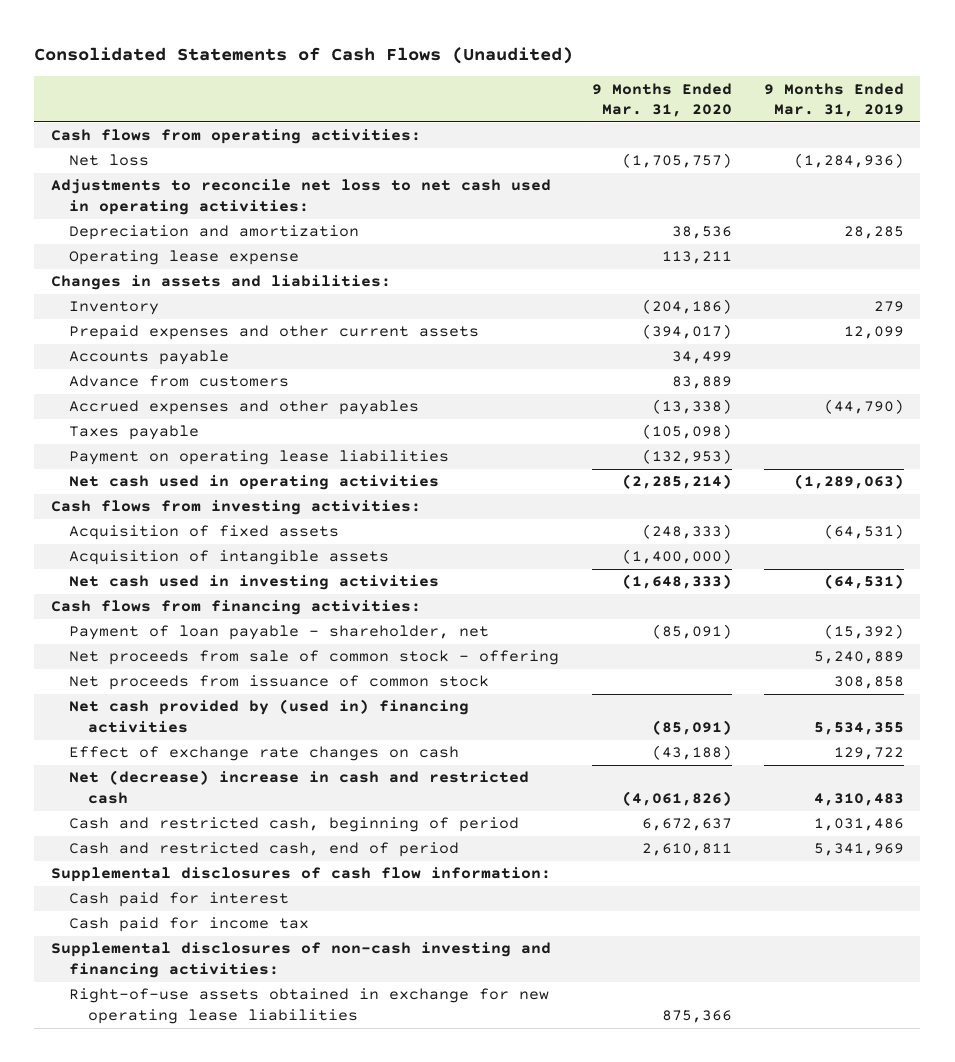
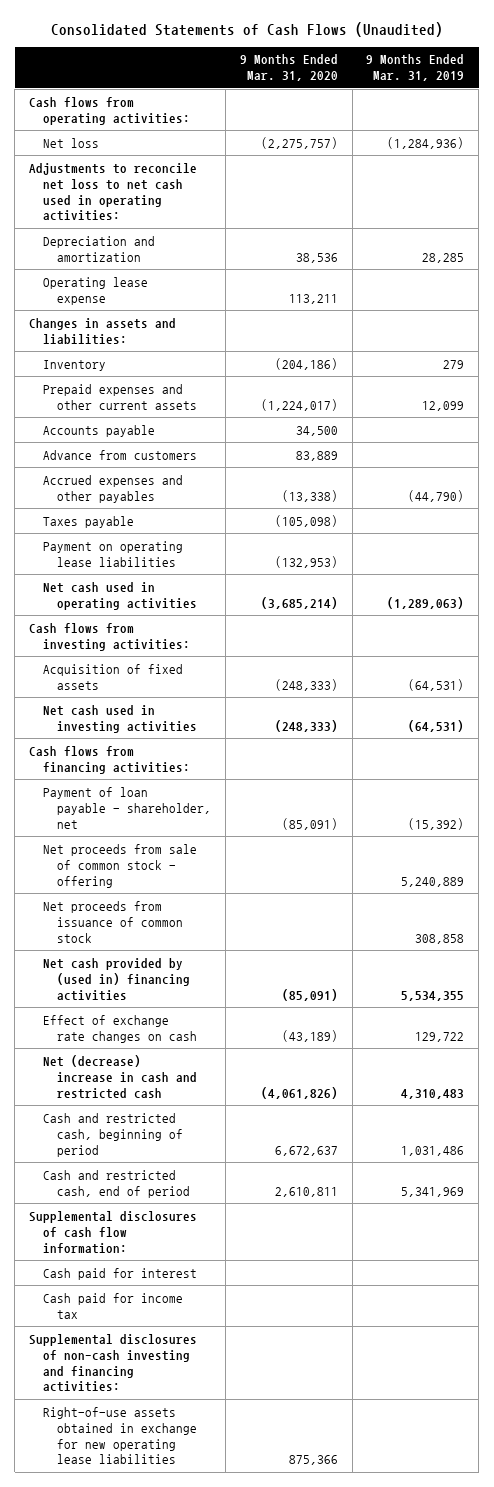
- Net loss | (1,705,757) | (1,284,936)
+ Net loss | (2,275,757) | (1,284,936)
- Prepaid expenses and other current assets | (394,017) | 12,099
- Accounts payable | 34,499 |
+ Prepaid expenses and other current assets | (1,224,017) | 12,099
+ Accounts payable | 34,500 |
- Net cash used in operating activities | (2,285,214) | (1,289,063)
+ Net cash used in operating activities | (3,685,214) | (1,289,063)
- Acquisition of intangible assets | (1,400,000) |
- Net cash used in investing activities | (1,648,333) | (64,531)
+ Net cash used in investing activities | (248,333) | (64,531)
- Effect of exchange rate changes on cash | (43,188) | 129,722
+ Effect of exchange rate changes on cash | (43,189) | 129,722

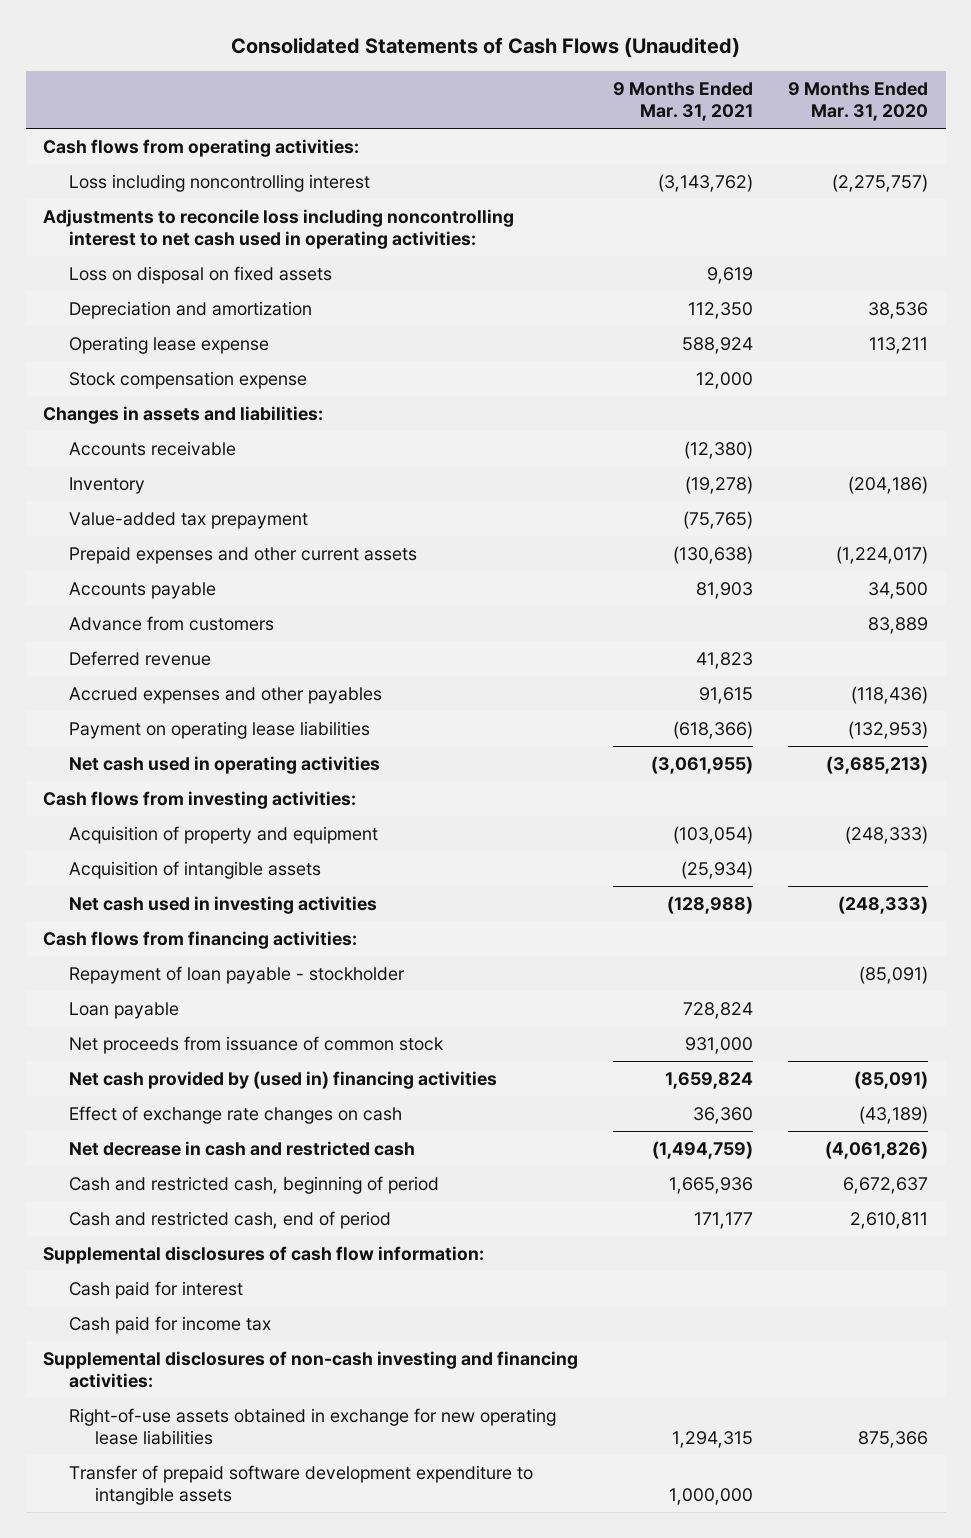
- | 9 Months Ended Mar. 31, 2020 | 9 Months Ended Mar. 31, 2019
+ | 9 Months Ended Mar. 31, 2021 | 9 Months Ended Mar. 31, 2020
- Net loss | (2,275,757) | (1,284,936)
- Adjustments to reconcile net loss to net cash used in operating activities:
+ Loss including noncontrolling interest | (3,143,762) | (2,275,757)
+ Adjustments to reconcile loss including noncontrolling interest to net cash used in operating activities:
+ Loss on disposal on fixed assets | 9,619 |
+ Stock compensation expense | 12,000 |
+ Accounts receivable | (12,380) |
+ Value-added tax prepayment | (75,765) |
- Accrued expenses and other payables | (13,338) | (44,790)
- Taxes payable | (105,098) |
+ Deferred revenue | 41,823 |
+ Accrued expenses and other payables | 91,615 | (118,436)
- Net cash used in operating activities | (3,685,214) | (1,289,063)
+ Net cash used in operating activities | (3,061,955) | (3,685,213)
- Acquisition of fixed assets | (248,333) | (64,531)
+ Acquisition of property and equipment | (103,054) | (248,333)
+ Acquisition of intangible assets | (25,934) |
- Payment of loan payable - shareholder, net | (85,091) | (15,392)
- Net proceeds from sale of common stock - offering | | 5,240,889
+ Repayment of loan payable - stockholder | | (85,091)
+ Loan payable | 728,824 |
- Net (decrease) increase in cash and restricted cash | (4,061,826) | 4,310,483
+ Net decrease in cash and restricted cash | (1,494,759) | (4,061,826)
+ Transfer of prepaid software development expenditure to intangible assets | 1,000,000 |

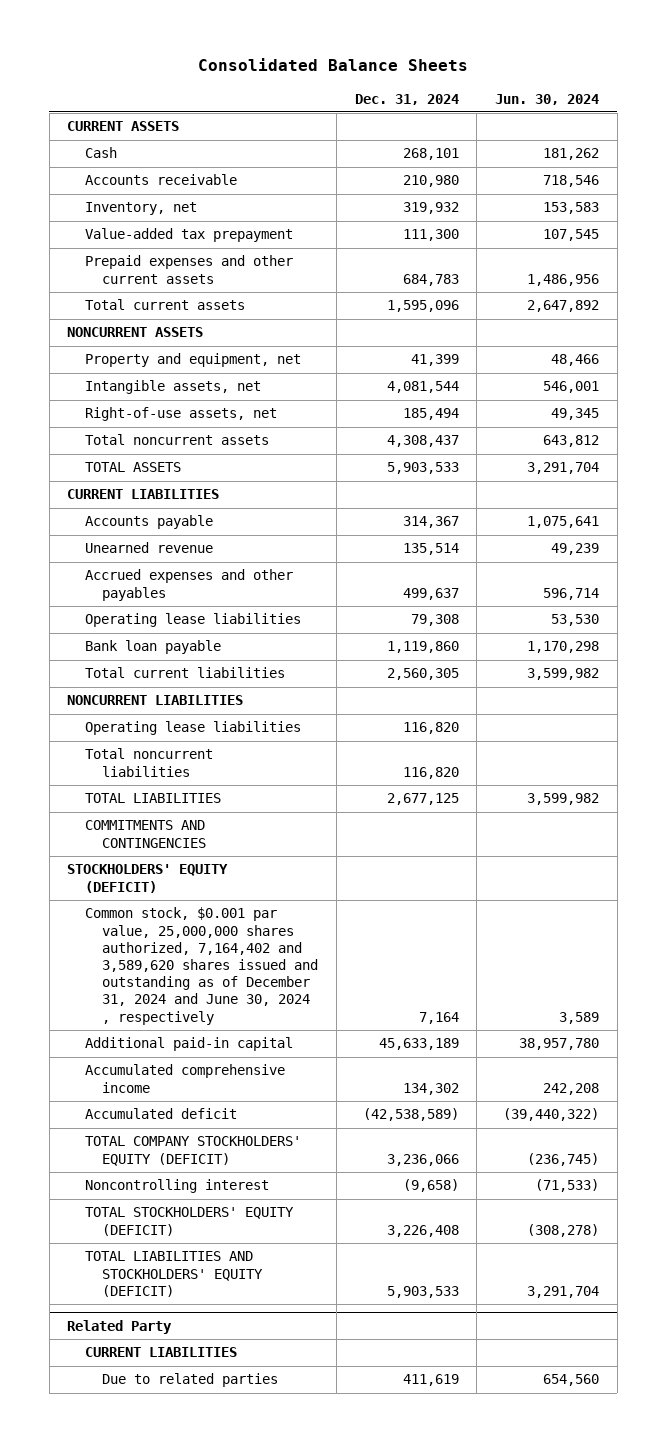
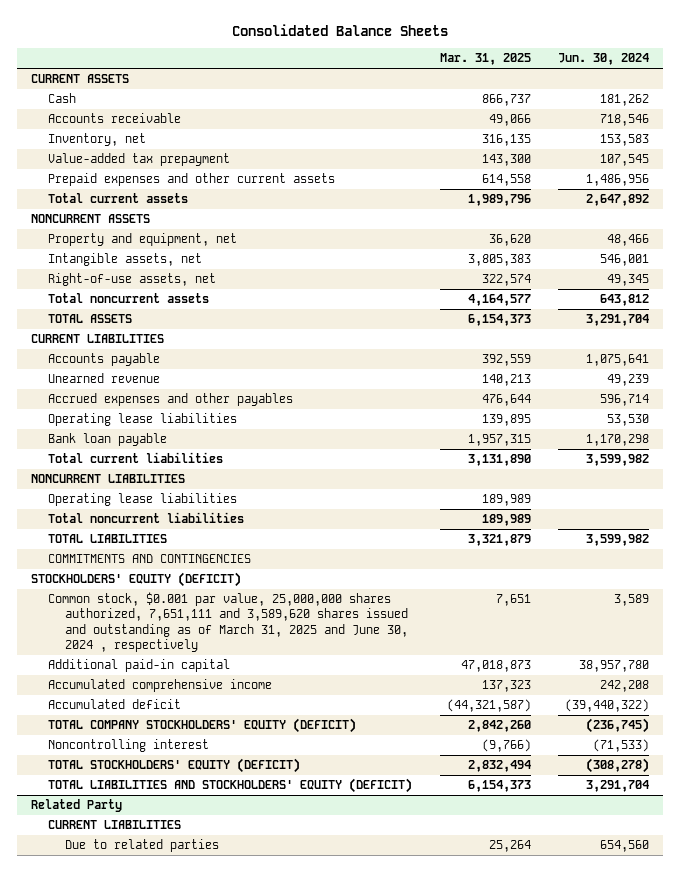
- | Dec. 31, 2024 | Jun. 30, 2024
+ | Mar. 31, 2025 | Jun. 30, 2024
- Common stock, $0.001 par value, 25,000,000 shares authorized, 7,164,402 and 3,589,620 shares issued and outstanding as of December 31, 2024 and June 30, 2024 , respectively | 7,164 | 3,589
+ Common stock, $0.001 par value, 25,000,000 shares authorized, 7,651,111 and 3,589,620 shares issued and outstanding as of March 31, 2025 and June 30, 2024 , respectively | 7,651 | 3,589

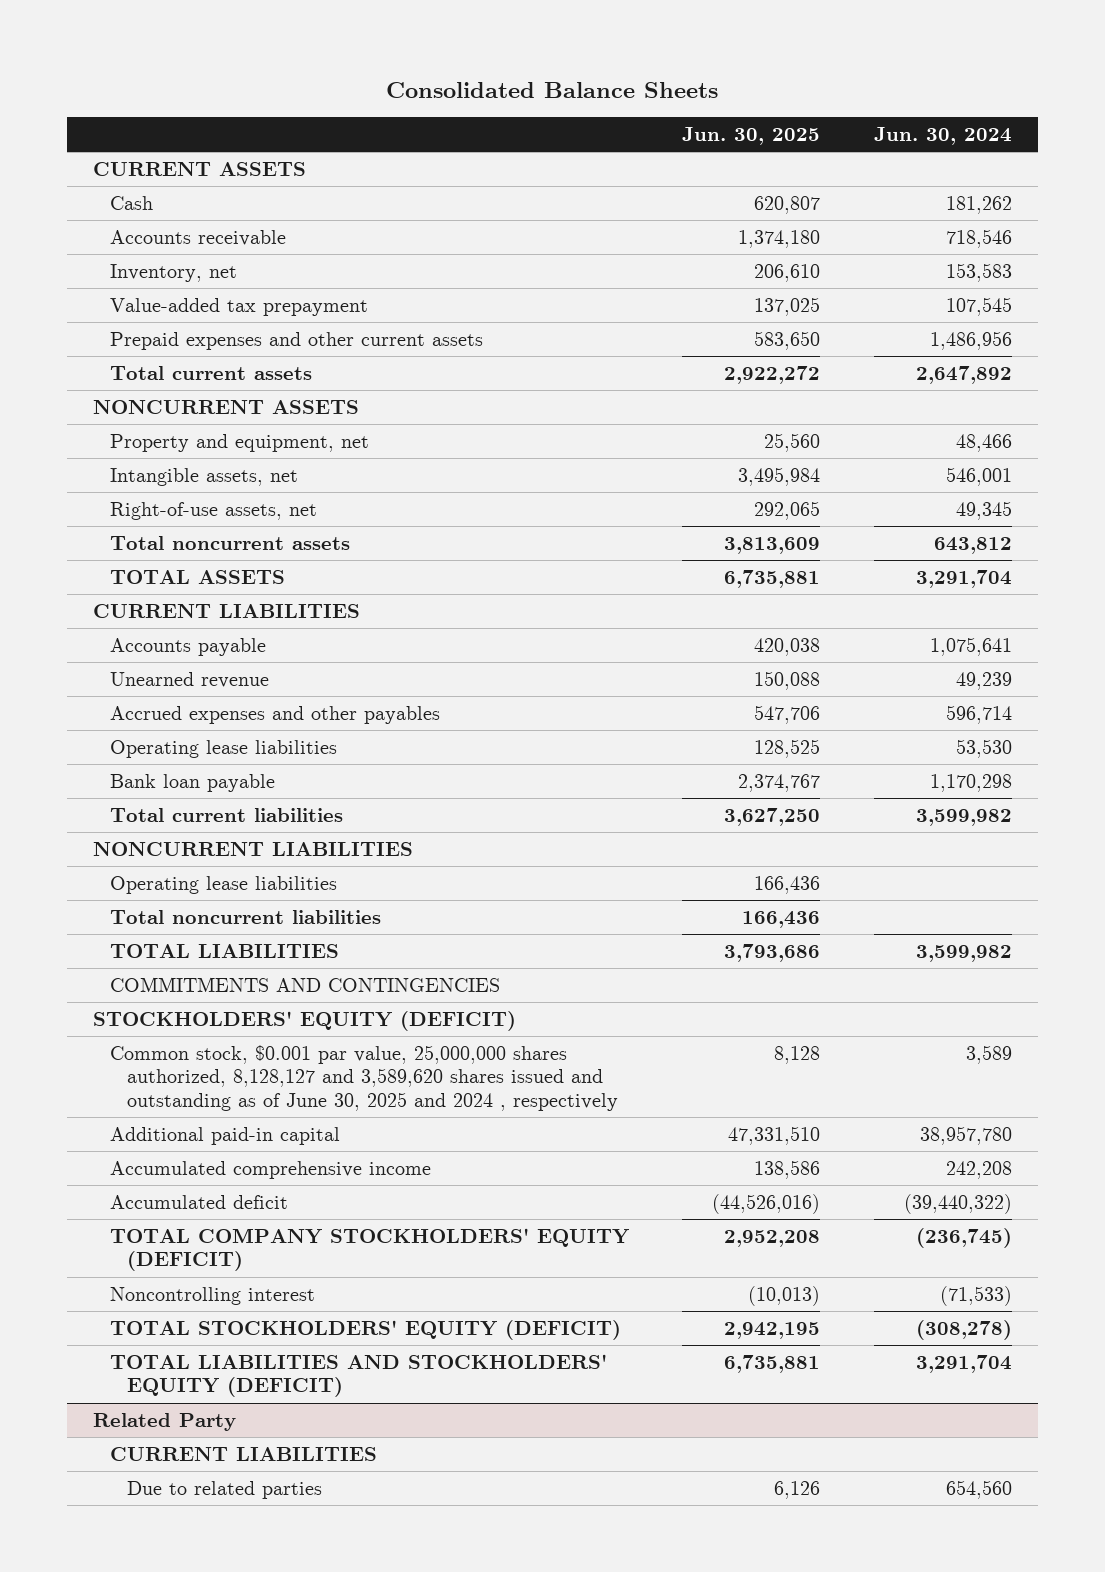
- | Mar. 31, 2025 | Jun. 30, 2024
+ | Jun. 30, 2025 | Jun. 30, 2024
- Common stock, $0.001 par value, 25,000,000 shares authorized, 7,651,111 and 3,589,620 shares issued and outstanding as of March 31, 2025 and June 30, 2024 , respectively | 7,651 | 3,589
+ Common stock, $0.001 par value, 25,000,000 shares authorized, 8,128,127 and 3,589,620 shares issued and outstanding as of June 30, 2025 and 2024 , respectively | 8,128 | 3,589

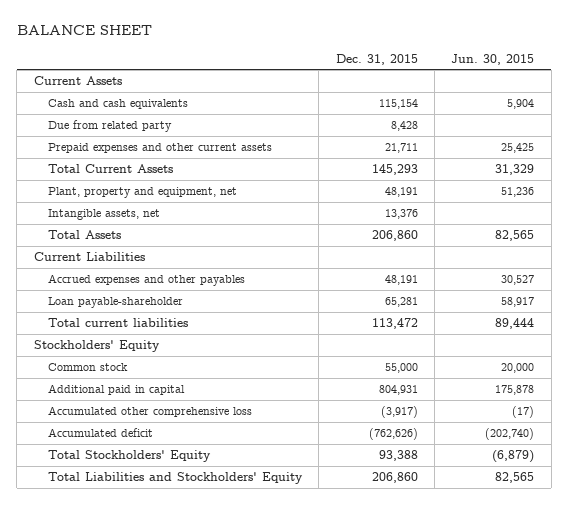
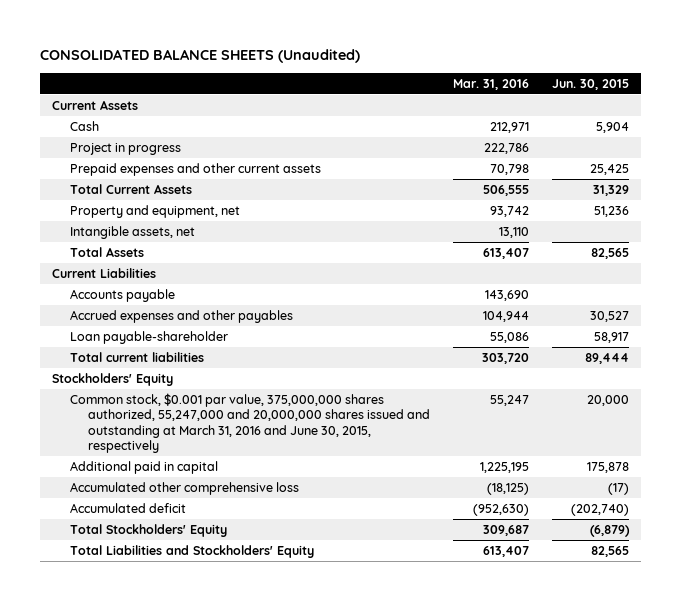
- BALANCE SHEET
+ CONSOLIDATED BALANCE SHEETS (Unaudited)
- | Dec. 31, 2015 | Jun. 30, 2015
+ | Mar. 31, 2016 | Jun. 30, 2015
- Cash and cash equivalents | 115,154 | 5,904
- Due from related party | 8,428 |
+ Cash | 212,971 | 5,904
+ Project in progress | 222,786 |
- Plant, property and equipment, net | 48,191 | 51,236
+ Property and equipment, net | 93,742 | 51,236
+ Accounts payable | 143,690 |
- Common stock | 55,000 | 20,000
+ Common stock, $0.001 par value, 375,000,000 shares authorized, 55,247,000 and 20,000,000 shares issued and outstanding at March 31, 2016 and June 30, 2015, respectively | 55,247 | 20,000

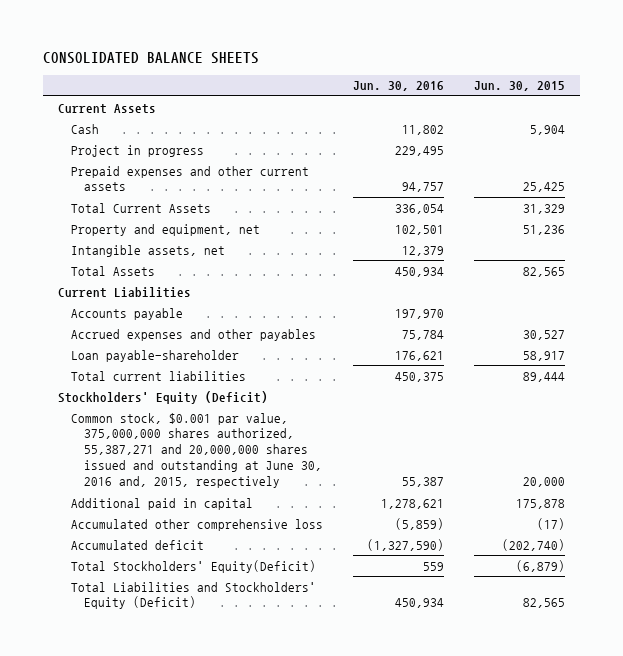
- CONSOLIDATED BALANCE SHEETS (Unaudited)
+ CONSOLIDATED BALANCE SHEETS
- | Mar. 31, 2016 | Jun. 30, 2015
+ | Jun. 30, 2016 | Jun. 30, 2015
- Stockholders' Equity
- Common stock, $0.001 par value, 375,000,000 shares authorized, 55,247,000 and 20,000,000 shares issued and outstanding at March 31, 2016 and June 30, 2015, respectively | 55,247 | 20,000
+ Stockholders' Equity (Deficit)
+ Common stock, $0.001 par value, 375,000,000 shares authorized, 55,387,271 and 20,000,000 shares issued and outstanding at June 30, 2016 and, 2015, respectively | 55,387 | 20,000
- Total Stockholders' Equity | 309,687 | (6,879)
- Total Liabilities and Stockholders' Equity | 613,407 | 82,565
+ Total Stockholders' Equity(Deficit) | 559 | (6,879)
+ Total Liabilities and Stockholders' Equity (Deficit) | 450,934 | 82,565

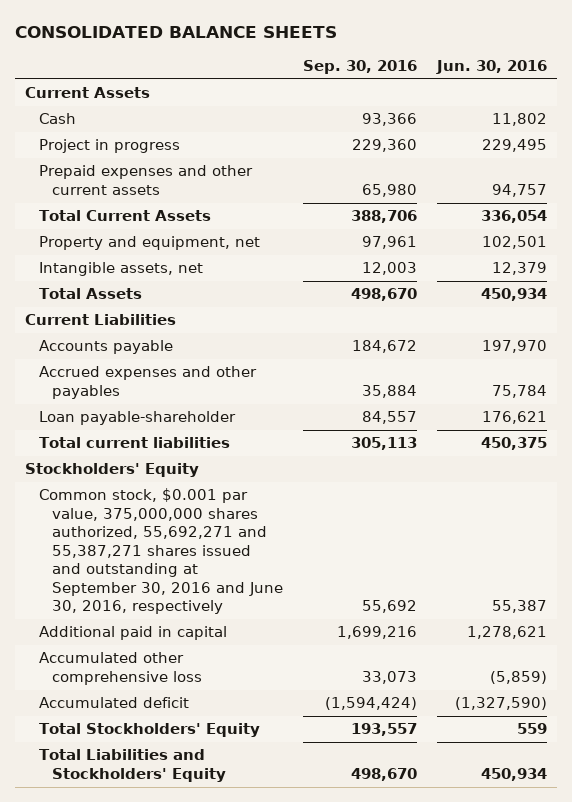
- | Jun. 30, 2016 | Jun. 30, 2015
+ | Sep. 30, 2016 | Jun. 30, 2016
- Stockholders' Equity (Deficit)
- Common stock, $0.001 par value, 375,000,000 shares authorized, 55,387,271 and 20,000,000 shares issued and outstanding at June 30, 2016 and, 2015, respectively | 55,387 | 20,000
+ Stockholders' Equity
+ Common stock, $0.001 par value, 375,000,000 shares authorized, 55,692,271 and 55,387,271 shares issued and outstanding at September 30, 2016 and June 30, 2016, respectively | 55,692 | 55,387
- Total Stockholders' Equity(Deficit) | 559 | (6,879)
- Total Liabilities and Stockholders' Equity (Deficit) | 450,934 | 82,565
+ Total Stockholders' Equity | 193,557 | 559
+ Total Liabilities and Stockholders' Equity | 498,670 | 450,934

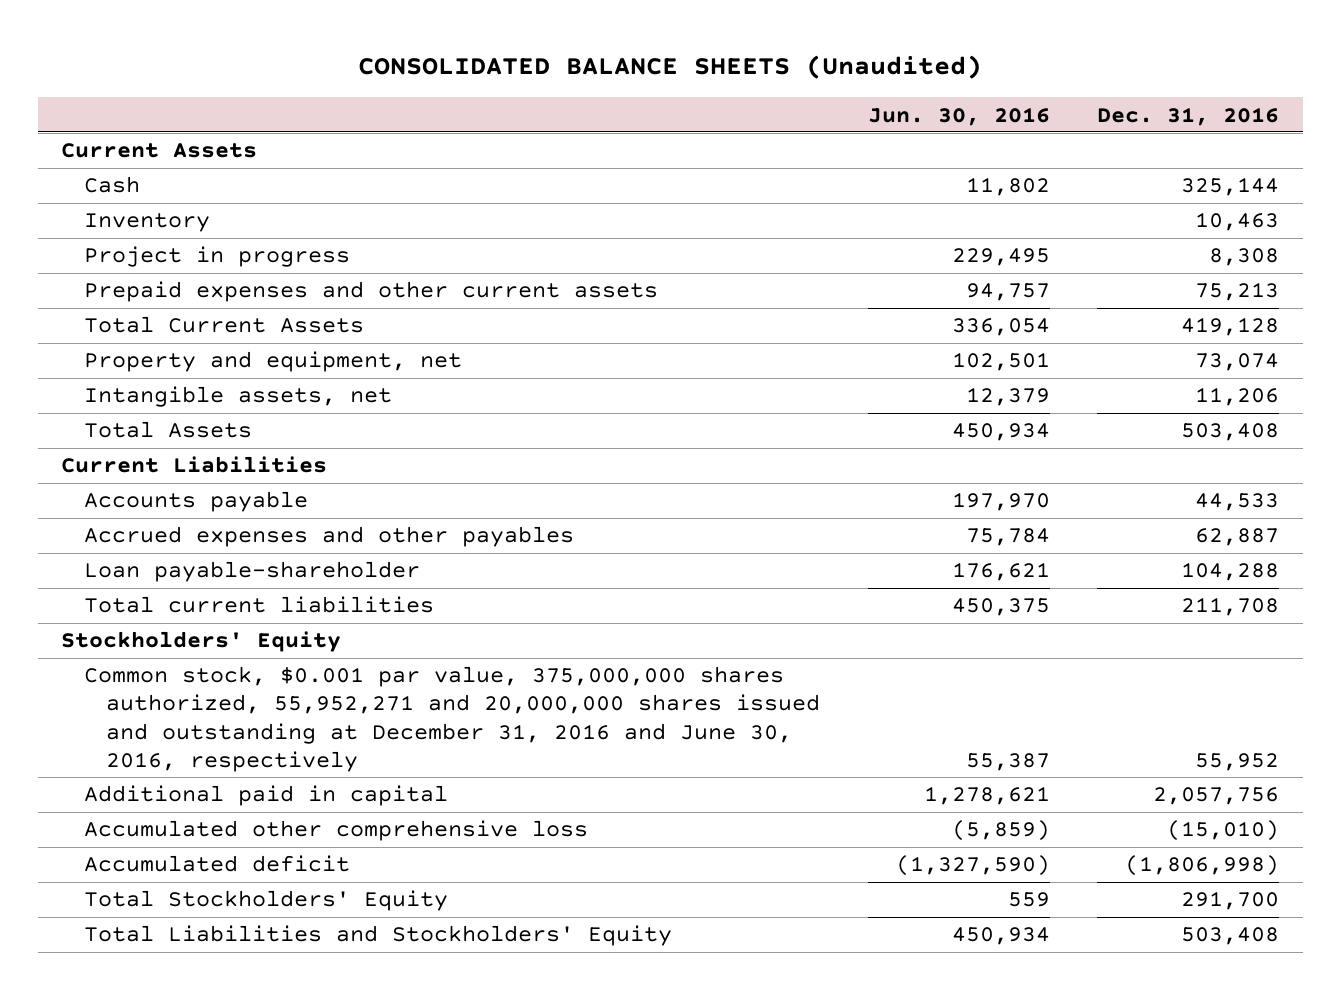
- CONSOLIDATED BALANCE SHEETS
+ CONSOLIDATED BALANCE SHEETS (Unaudited)
- | Sep. 30, 2016 | Jun. 30, 2016
+ | Jun. 30, 2016 | Dec. 31, 2016
+ Inventory | | 10,463
- Common stock, $0.001 par value, 375,000,000 shares authorized, 55,692,271 and 55,387,271 shares issued and outstanding at September 30, 2016 and June 30, 2016, respectively | 55,692 | 55,387
+ Common stock, $0.001 par value, 375,000,000 shares authorized, 55,952,271 and 20,000,000 shares issued and outstanding at December 31, 2016 and June 30, 2016, respectively | 55,387 | 55,952

